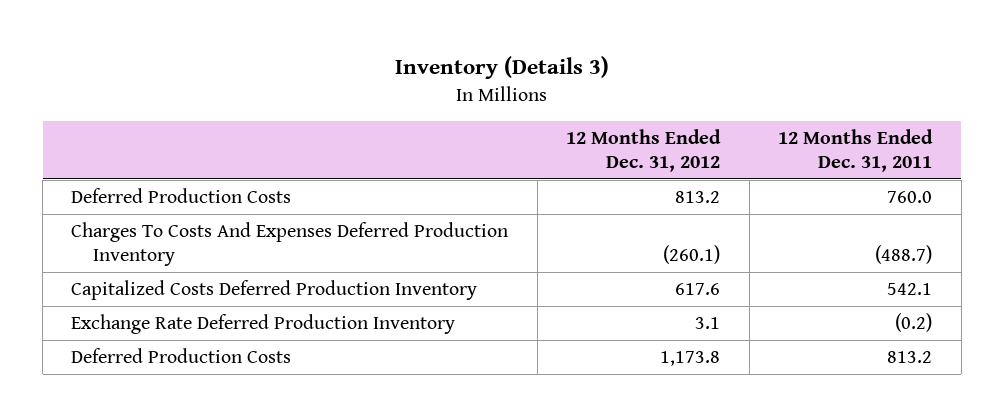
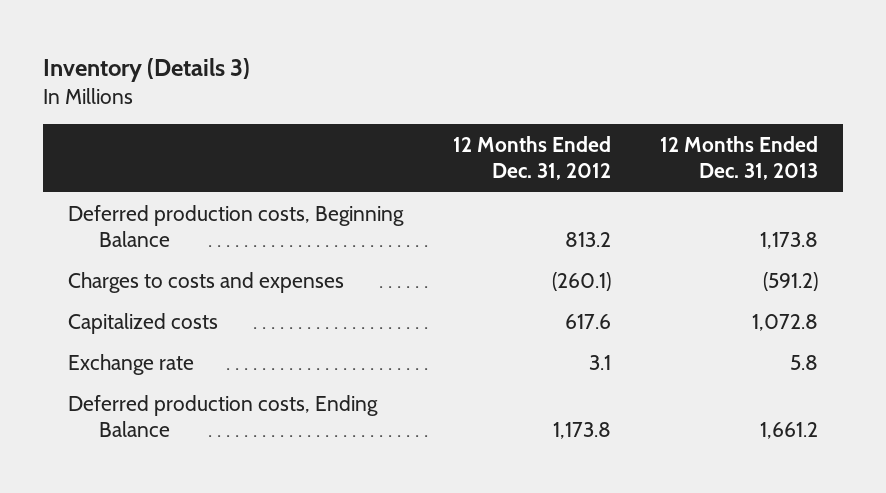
- | 12 Months Ended Dec. 31, 2012 | 12 Months Ended Dec. 31, 2011
+ | 12 Months Ended Dec. 31, 2012 | 12 Months Ended Dec. 31, 2013
- Deferred Production Costs | 813.2 | 760.0
- Charges To Costs And Expenses Deferred Production Inventory | (260.1) | (488.7)
- Capitalized Costs Deferred Production Inventory | 617.6 | 542.1
- Exchange Rate Deferred Production Inventory | 3.1 | (0.2)
- Deferred Production Costs | 1,173.8 | 813.2
+ Deferred production costs, Beginning Balance | 813.2 | 1,173.8
+ Charges to costs and expenses | (260.1) | (591.2)
+ Capitalized costs | 617.6 | 1,072.8
+ Exchange rate | 3.1 | 5.8
+ Deferred production costs, Ending Balance | 1,173.8 | 1,661.2

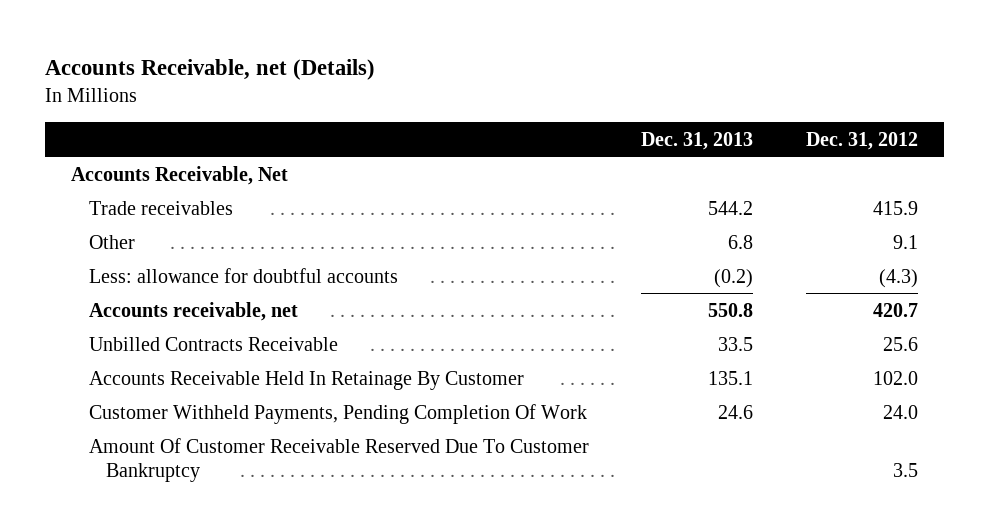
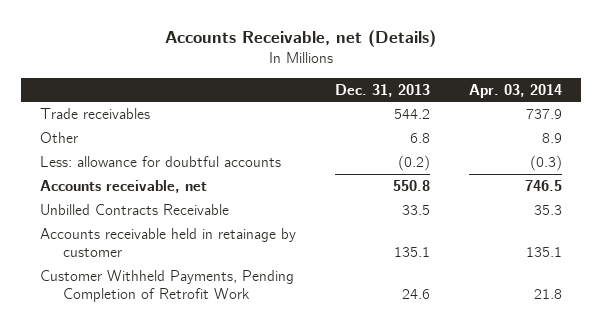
- | Dec. 31, 2013 | Dec. 31, 2012
+ | Dec. 31, 2013 | Apr. 03, 2014
- Accounts Receivable, Net
- Accounts Receivable Held In Retainage By Customer | 135.1 | 102.0
- Customer Withheld Payments, Pending Completion Of Work | 24.6 | 24.0
- Amount Of Customer Receivable Reserved Due To Customer Bankruptcy | | 3.5
+ Accounts receivable held in retainage by customer | 135.1 | 135.1
+ Customer Withheld Payments, Pending Completion of Retrofit Work | 24.6 | 21.8

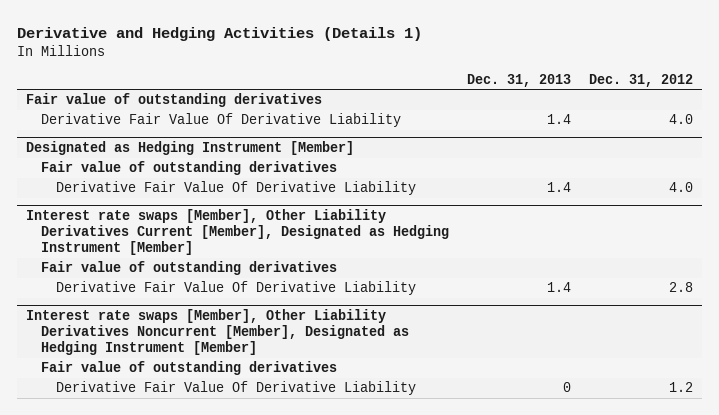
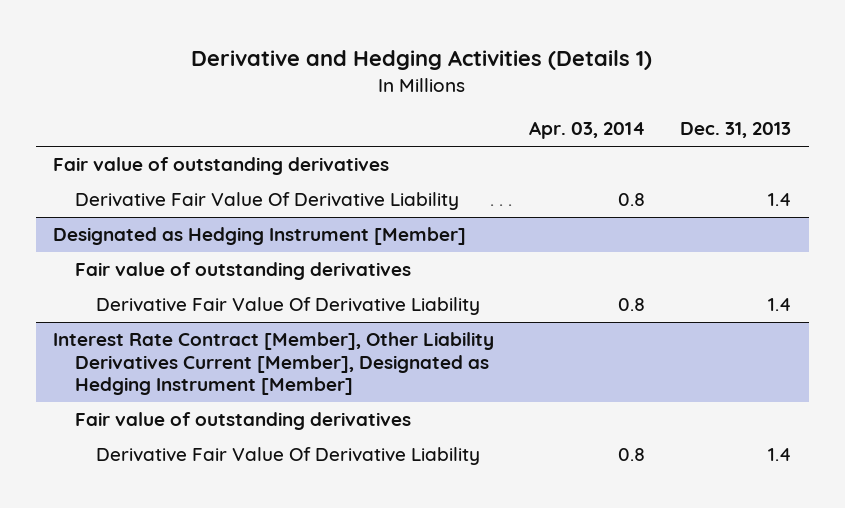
- | Dec. 31, 2013 | Dec. 31, 2012
+ | Apr. 03, 2014 | Dec. 31, 2013
- Interest rate swaps [Member], Other Liability Derivatives Current [Member], Designated as Hedging Instrument [Member]
+ Interest Rate Contract [Member], Other Liability Derivatives Current [Member], Designated as Hedging Instrument [Member]
- Interest rate swaps [Member], Other Liability Derivatives Noncurrent [Member], Designated as Hedging Instrument [Member]
- Fair value of outstanding derivatives
- Derivative Fair Value Of Derivative Liability | 0 | 1.2

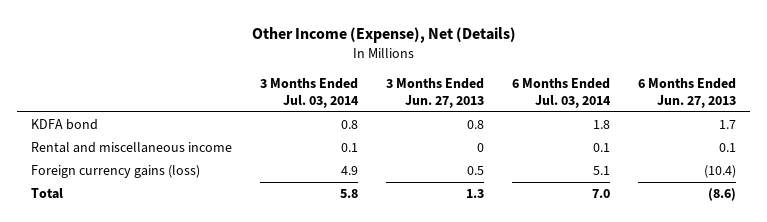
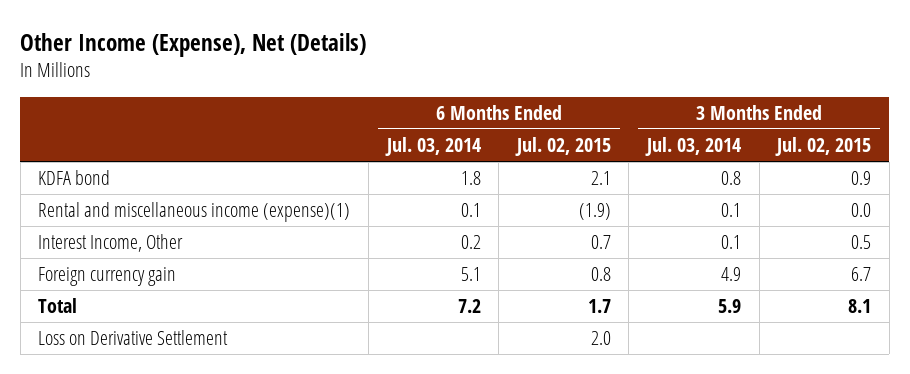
- | 3 Months Ended Jul. 03, 2014 | 3 Months Ended Jun. 27, 2013 | 6 Months Ended Jul. 03, 2014 | 6 Months Ended Jun. 27, 2013
+ | 6 Months Ended Jul. 03, 2014 | 6 Months Ended Jul. 02, 2015 | 3 Months Ended Jul. 03, 2014 | 3 Months Ended Jul. 02, 2015
- Rental and miscellaneous income | 0.1 | 0 | 0.1 | 0.1
- Foreign currency gains (loss) | 4.9 | 0.5 | 5.1 | (10.4)
- Total | 5.8 | 1.3 | 7.0 | (8.6)
+ Rental and miscellaneous income (expense)(1) | 0.1 | (1.9) | 0.1 | 0.0
+ Interest Income, Other | 0.2 | 0.7 | 0.1 | 0.5
+ Foreign currency gain | 5.1 | 0.8 | 4.9 | 6.7
+ Total | 7.2 | 1.7 | 5.9 | 8.1
+ Loss on Derivative Settlement | | 2.0 | |

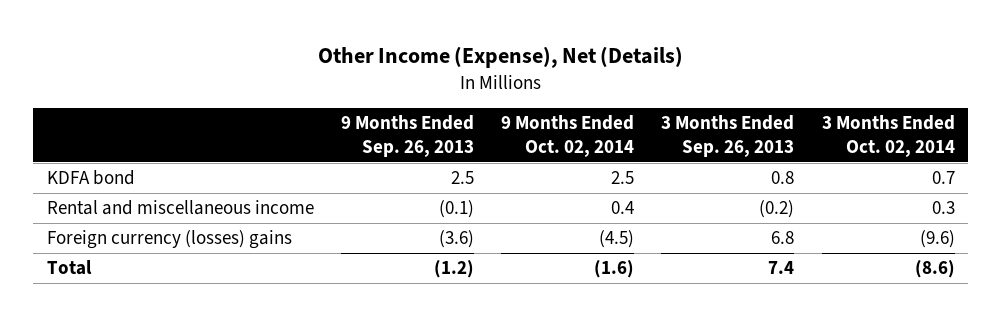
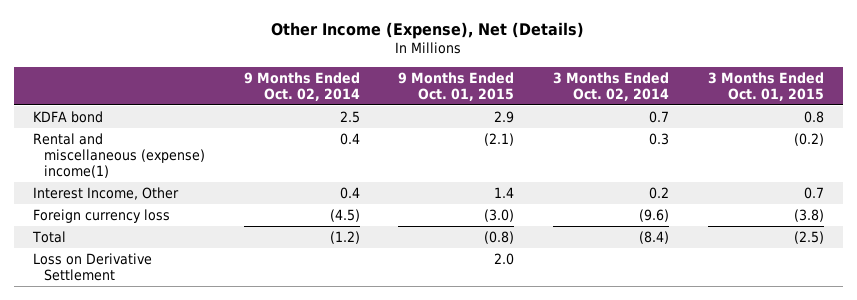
- | 9 Months Ended Sep. 26, 2013 | 9 Months Ended Oct. 02, 2014 | 3 Months Ended Sep. 26, 2013 | 3 Months Ended Oct. 02, 2014
+ | 9 Months Ended Oct. 02, 2014 | 9 Months Ended Oct. 01, 2015 | 3 Months Ended Oct. 02, 2014 | 3 Months Ended Oct. 01, 2015
- Rental and miscellaneous income | (0.1) | 0.4 | (0.2) | 0.3
- Foreign currency (losses) gains | (3.6) | (4.5) | 6.8 | (9.6)
- Total | (1.2) | (1.6) | 7.4 | (8.6)
+ Rental and miscellaneous (expense) income(1) | 0.4 | (2.1) | 0.3 | (0.2)
+ Interest Income, Other | 0.4 | 1.4 | 0.2 | 0.7
+ Foreign currency loss | (4.5) | (3.0) | (9.6) | (3.8)
+ Total | (1.2) | (0.8) | (8.4) | (2.5)
+ Loss on Derivative Settlement | | 2.0 | |

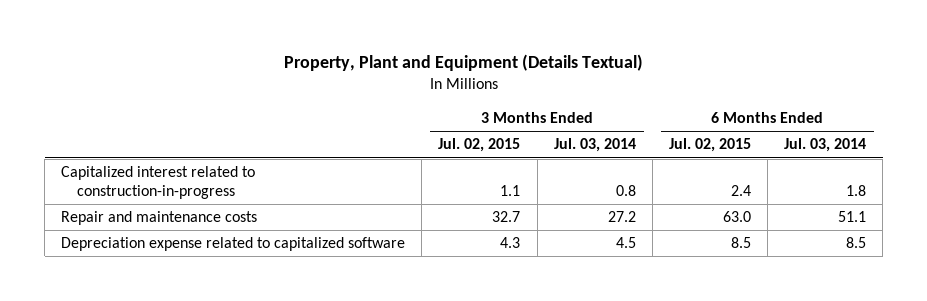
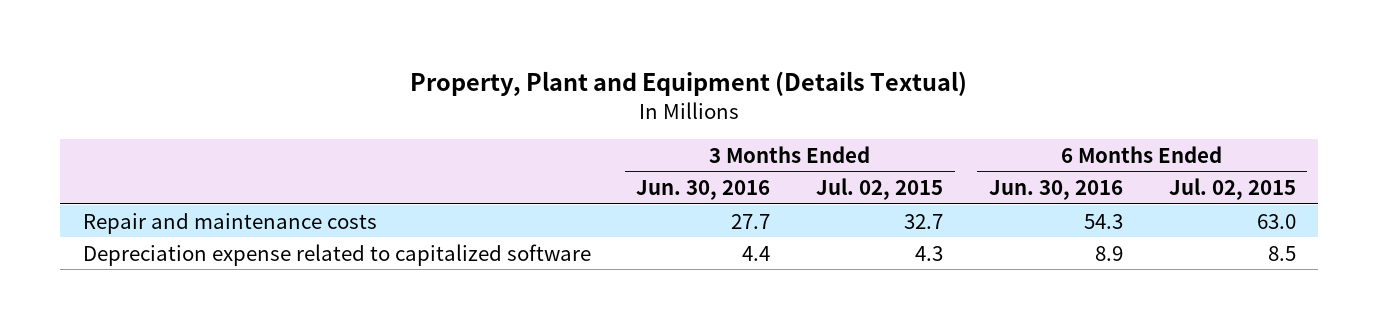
- | 3 Months Ended Jul. 02, 2015 | 3 Months Ended Jul. 03, 2014 | 6 Months Ended Jul. 02, 2015 | 6 Months Ended Jul. 03, 2014
+ | 3 Months Ended Jun. 30, 2016 | 3 Months Ended Jul. 02, 2015 | 6 Months Ended Jun. 30, 2016 | 6 Months Ended Jul. 02, 2015
- Capitalized interest related to construction-in-progress | 1.1 | 0.8 | 2.4 | 1.8

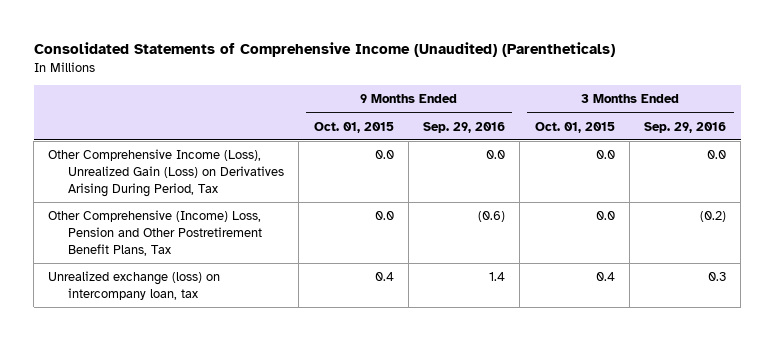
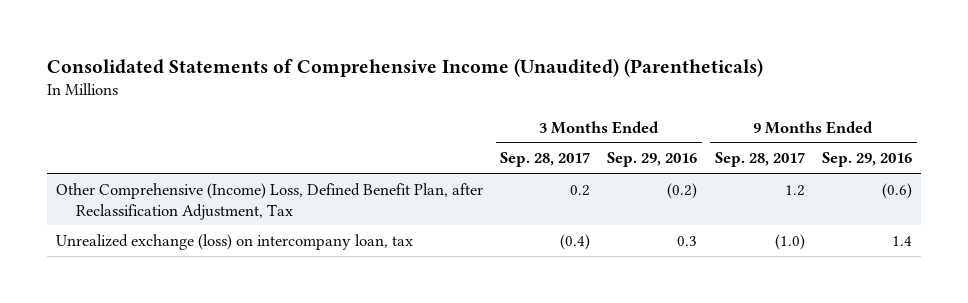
- | 9 Months Ended Oct. 01, 2015 | 9 Months Ended Sep. 29, 2016 | 3 Months Ended Oct. 01, 2015 | 3 Months Ended Sep. 29, 2016
+ | 3 Months Ended Sep. 28, 2017 | 3 Months Ended Sep. 29, 2016 | 9 Months Ended Sep. 28, 2017 | 9 Months Ended Sep. 29, 2016
- Other Comprehensive Income (Loss), Unrealized Gain (Loss) on Derivatives Arising During Period, Tax | 0.0 | 0.0 | 0.0 | 0.0
- Other Comprehensive (Income) Loss, Pension and Other Postretirement Benefit Plans, Tax | 0.0 | (0.6) | 0.0 | (0.2)
+ Other Comprehensive (Income) Loss, Defined Benefit Plan, after Reclassification Adjustment, Tax | 0.2 | (0.2) | 1.2 | (0.6)

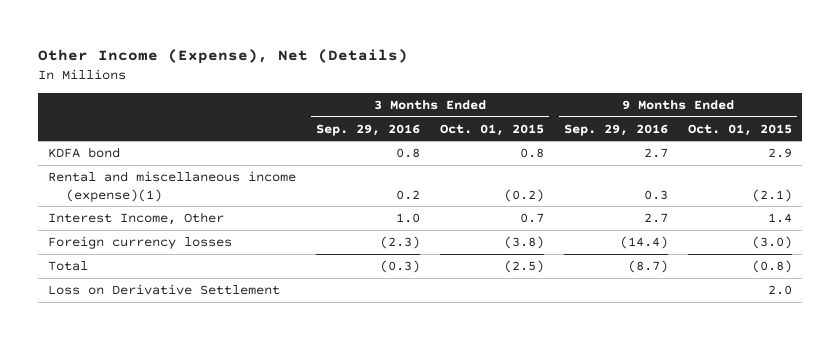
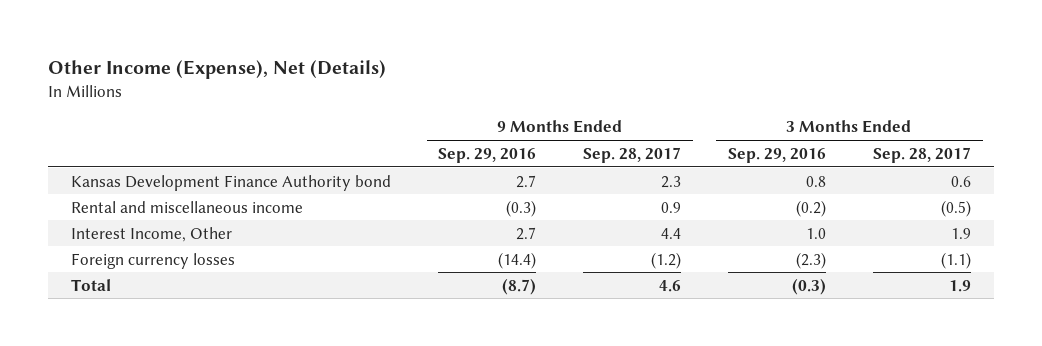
- | 3 Months Ended Sep. 29, 2016 | 3 Months Ended Oct. 01, 2015 | 9 Months Ended Sep. 29, 2016 | 9 Months Ended Oct. 01, 2015
+ | 9 Months Ended Sep. 29, 2016 | 9 Months Ended Sep. 28, 2017 | 3 Months Ended Sep. 29, 2016 | 3 Months Ended Sep. 28, 2017
- KDFA bond | 0.8 | 0.8 | 2.7 | 2.9
- Rental and miscellaneous income (expense)(1) | 0.2 | (0.2) | 0.3 | (2.1)
+ Kansas Development Finance Authority bond | 2.7 | 2.3 | 0.8 | 0.6
+ Rental and miscellaneous income | (0.3) | 0.9 | (0.2) | (0.5)
- Loss on Derivative Settlement | | | | 2.0

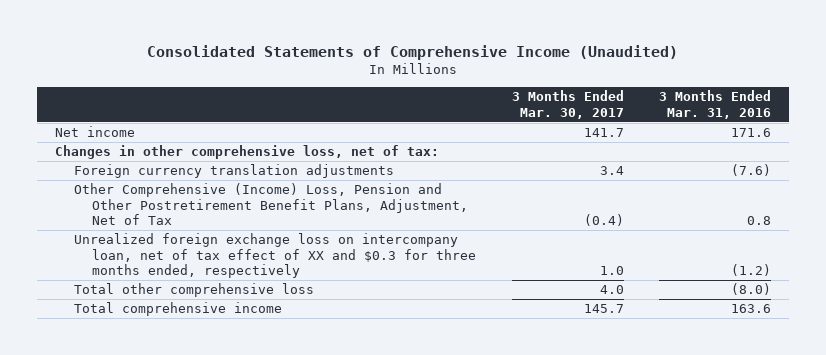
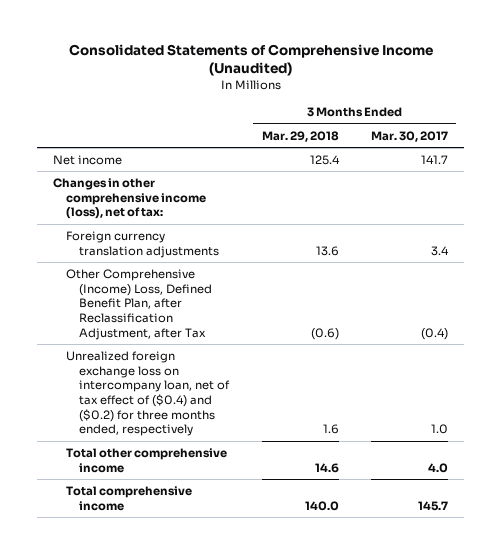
- | 3 Months Ended Mar. 30, 2017 | 3 Months Ended Mar. 31, 2016
+ | 3 Months Ended Mar. 29, 2018 | 3 Months Ended Mar. 30, 2017
- Changes in other comprehensive loss, net of tax:
+ Changes in other comprehensive income (loss), net of tax:
- Other Comprehensive (Income) Loss, Pension and Other Postretirement Benefit Plans, Adjustment, Net of Tax | (0.4) | 0.8
- Unrealized foreign exchange loss on intercompany loan, net of tax effect of XX and $0.3 for three months ended, respectively | 1.0 | (1.2)
- Total other comprehensive loss | 4.0 | (8.0)
+ Other Comprehensive (Income) Loss, Defined Benefit Plan, after Reclassification Adjustment, after Tax | (0.6) | (0.4)
+ Unrealized foreign exchange loss on intercompany loan, net of tax effect of ($0.4) and ($0.2) for three months ended, respectively | 1.6 | 1.0
+ Total other comprehensive income | 14.6 | 4.0

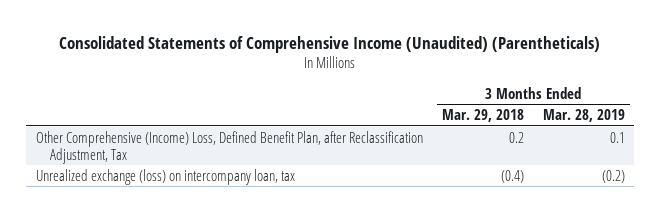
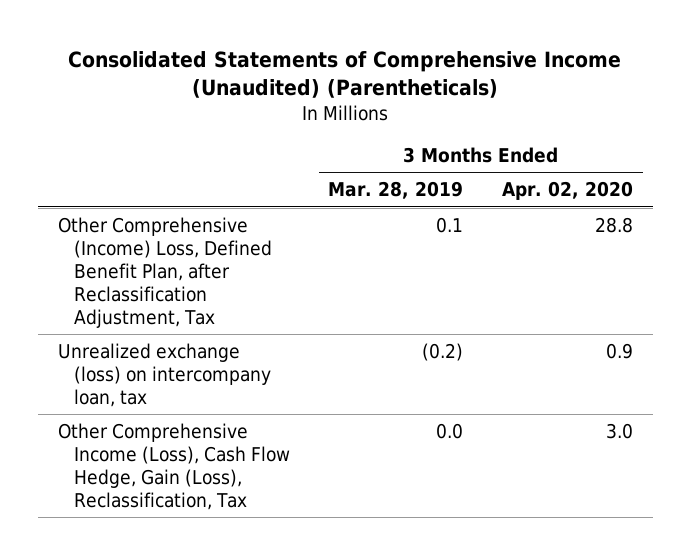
- | 3 Months Ended Mar. 29, 2018 | 3 Months Ended Mar. 28, 2019
+ | 3 Months Ended Mar. 28, 2019 | 3 Months Ended Apr. 02, 2020
+ Other Comprehensive Income (Loss), Cash Flow Hedge, Gain (Loss), Reclassification, Tax | 0.0 | 3.0

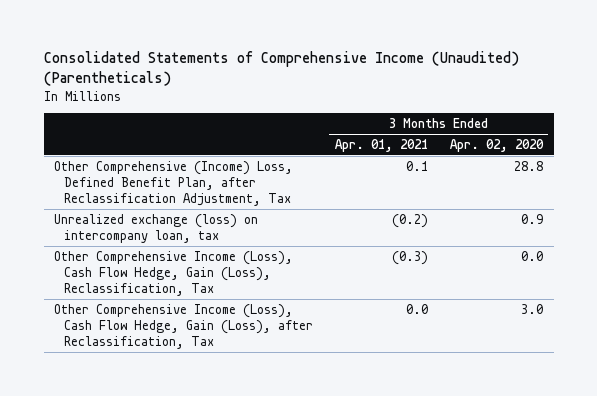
- | 3 Months Ended Mar. 28, 2019 | 3 Months Ended Apr. 02, 2020
+ | 3 Months Ended Apr. 01, 2021 | 3 Months Ended Apr. 02, 2020
- Other Comprehensive Income (Loss), Cash Flow Hedge, Gain (Loss), Reclassification, Tax | 0.0 | 3.0
+ Other Comprehensive Income (Loss), Cash Flow Hedge, Gain (Loss), Reclassification, Tax | (0.3) | 0.0
+ Other Comprehensive Income (Loss), Cash Flow Hedge, Gain (Loss), after Reclassification, Tax | 0.0 | 3.0

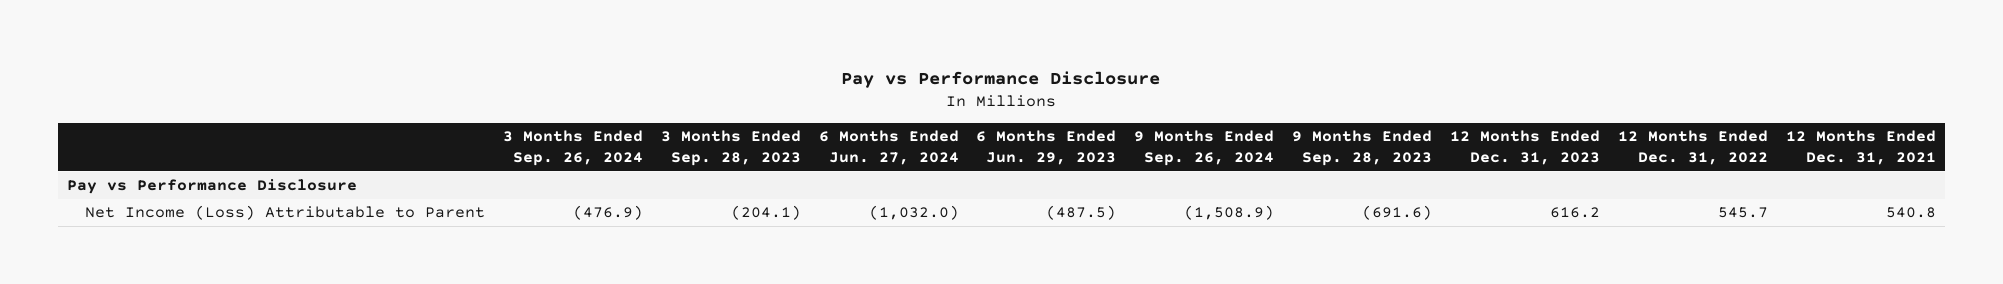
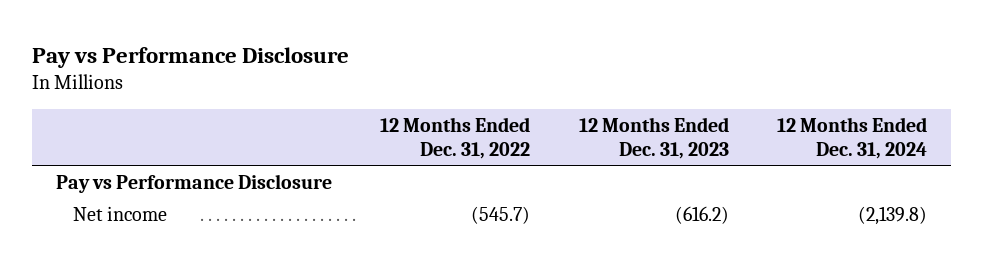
- | 3 Months Ended Sep. 26, 2024 | 3 Months Ended Sep. 28, 2023 | 6 Months Ended Jun. 27, 2024 | 6 Months Ended Jun. 29, 2023 | 9 Months Ended Sep. 26, 2024 | 9 Months Ended Sep. 28, 2023 | 12 Months Ended Dec. 31, 2023 | 12 Months Ended Dec. 31, 2022 | 12 Months Ended Dec. 31, 2021
+ | 12 Months Ended Dec. 31, 2022 | 12 Months Ended Dec. 31, 2023 | 12 Months Ended Dec. 31, 2024
- Net Income (Loss) Attributable to Parent | (476.9) | (204.1) | (1,032.0) | (487.5) | (1,508.9) | (691.6) | 616.2 | 545.7 | 540.8
+ Net income | (545.7) | (616.2) | (2,139.8)

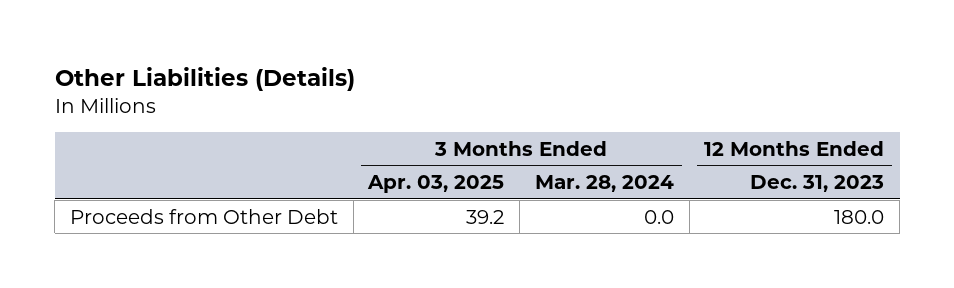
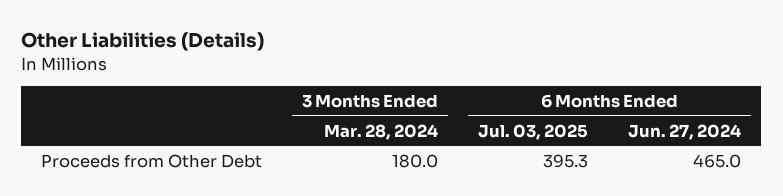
- | 3 Months Ended Apr. 03, 2025 | 3 Months Ended Mar. 28, 2024 | 12 Months Ended Dec. 31, 2023
+ | 3 Months Ended Mar. 28, 2024 | 6 Months Ended Jul. 03, 2025 | 6 Months Ended Jun. 27, 2024
- Proceeds from Other Debt | 39.2 | 0.0 | 180.0
+ Proceeds from Other Debt | 180.0 | 395.3 | 465.0

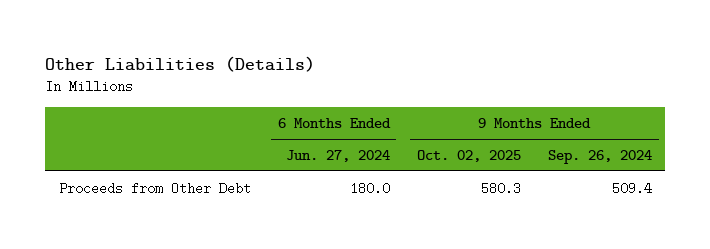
- | 3 Months Ended Mar. 28, 2024 | 6 Months Ended Jul. 03, 2025 | 6 Months Ended Jun. 27, 2024
+ | 6 Months Ended Jun. 27, 2024 | 9 Months Ended Oct. 02, 2025 | 9 Months Ended Sep. 26, 2024
- Proceeds from Other Debt | 180.0 | 395.3 | 465.0
+ Proceeds from Other Debt | 180.0 | 580.3 | 509.4

